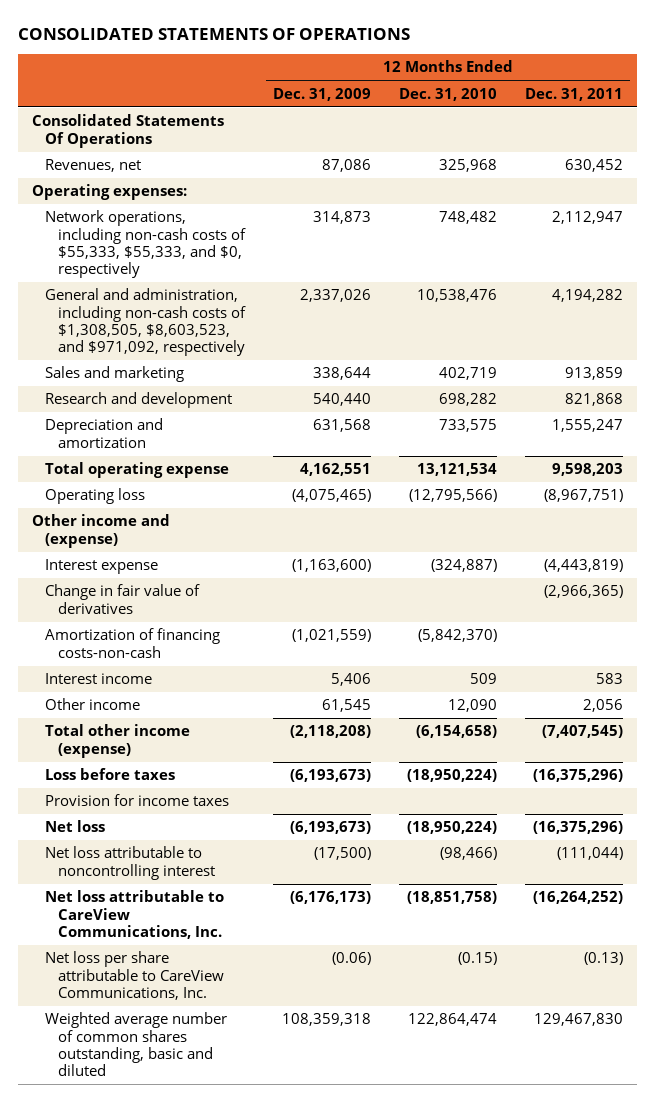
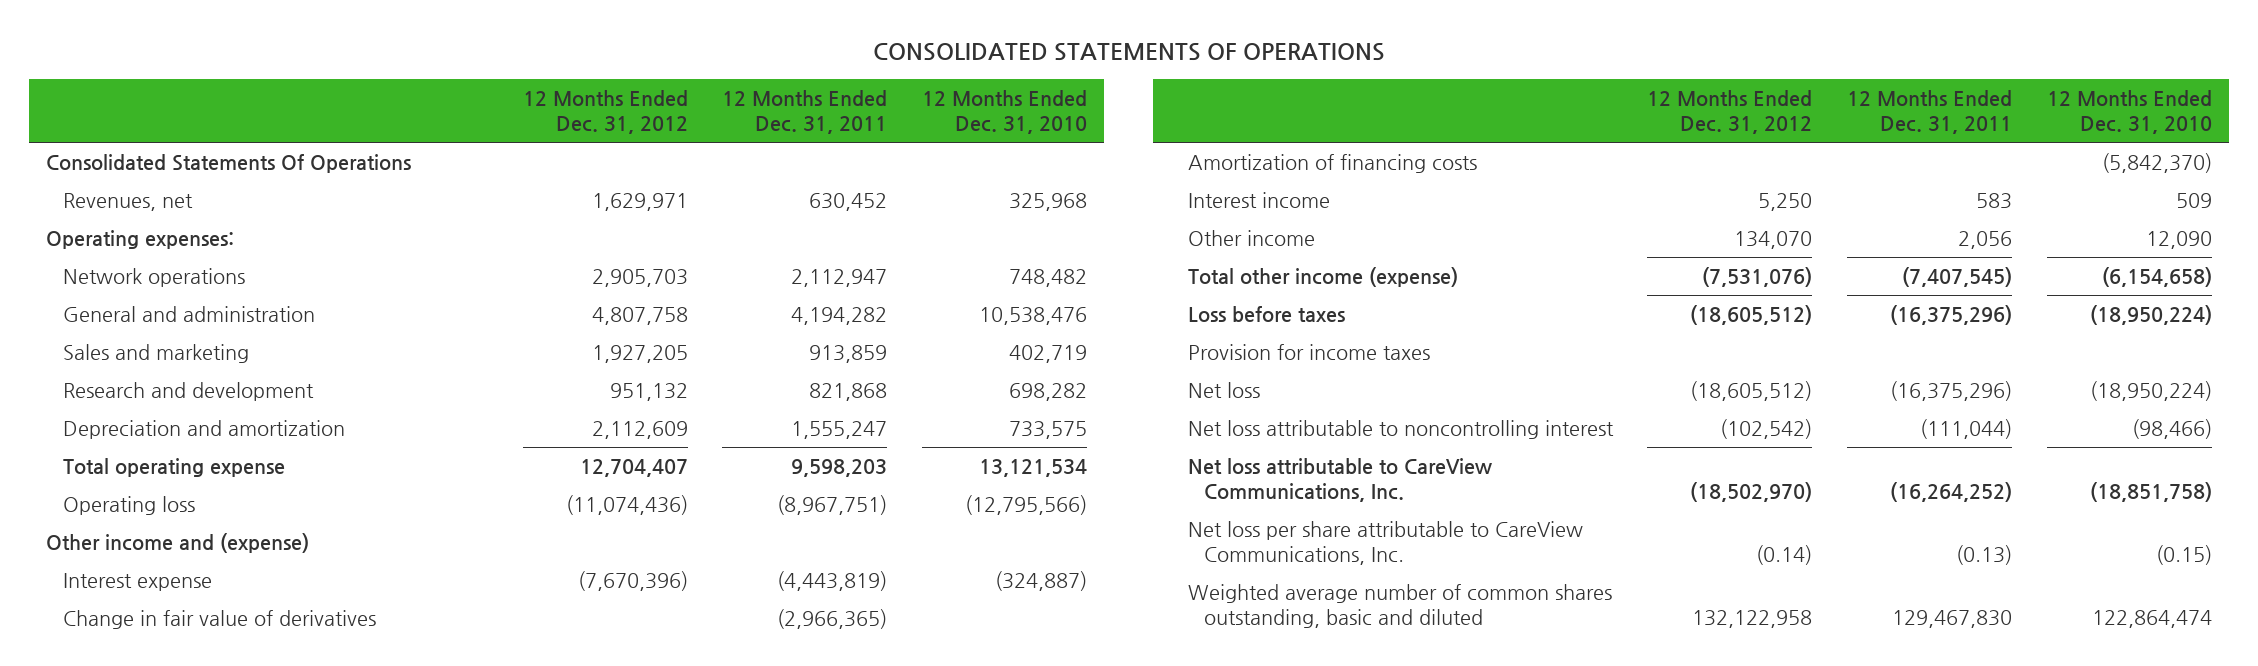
- | 12 Months Ended Dec. 31, 2009 | 12 Months Ended Dec. 31, 2010 | 12 Months Ended Dec. 31, 2011
+ | 12 Months Ended Dec. 31, 2012 | 12 Months Ended Dec. 31, 2011 | 12 Months Ended Dec. 31, 2010
- Network operations, including non-cash costs of $55,333, $55,333, and $0, respectively | 314,873 | 748,482 | 2,112,947
- General and administration, including non-cash costs of $1,308,505, $8,603,523, and $971,092, respectively | 2,337,026 | 10,538,476 | 4,194,282
+ Network operations | 2,905,703 | 2,112,947 | 748,482
+ General and administration | 4,807,758 | 4,194,282 | 10,538,476
- Amortization of financing costs-non-cash | (1,021,559) | (5,842,370) |
+ Amortization of financing costs | | | (5,842,370)

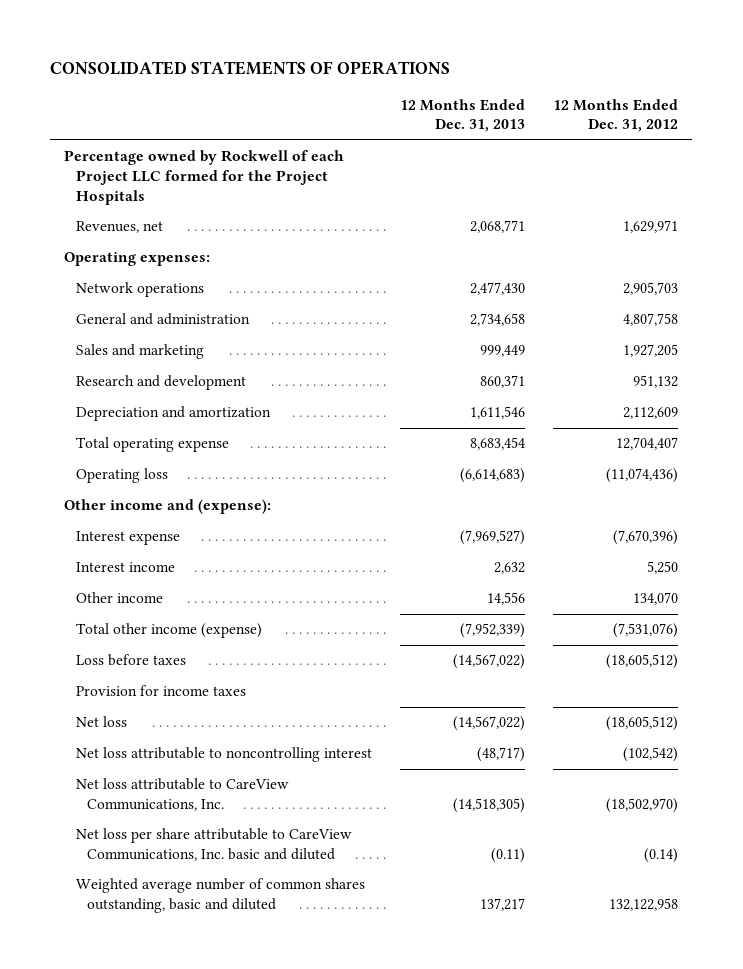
- | 12 Months Ended Dec. 31, 2012 | 12 Months Ended Dec. 31, 2011 | 12 Months Ended Dec. 31, 2010
+ | 12 Months Ended Dec. 31, 2013 | 12 Months Ended Dec. 31, 2012
- Consolidated Statements Of Operations
+ Percentage owned by Rockwell of each Project LLC formed for the Project Hospitals
- Other income and (expense)
+ Other income and (expense):
- Change in fair value of derivatives | | (2,966,365) |
- Amortization of financing costs | | | (5,842,370)
- Net loss per share attributable to CareView Communications, Inc. | (0.14) | (0.13) | (0.15)
+ Net loss per share attributable to CareView Communications, Inc. basic and diluted | (0.11) | (0.14)

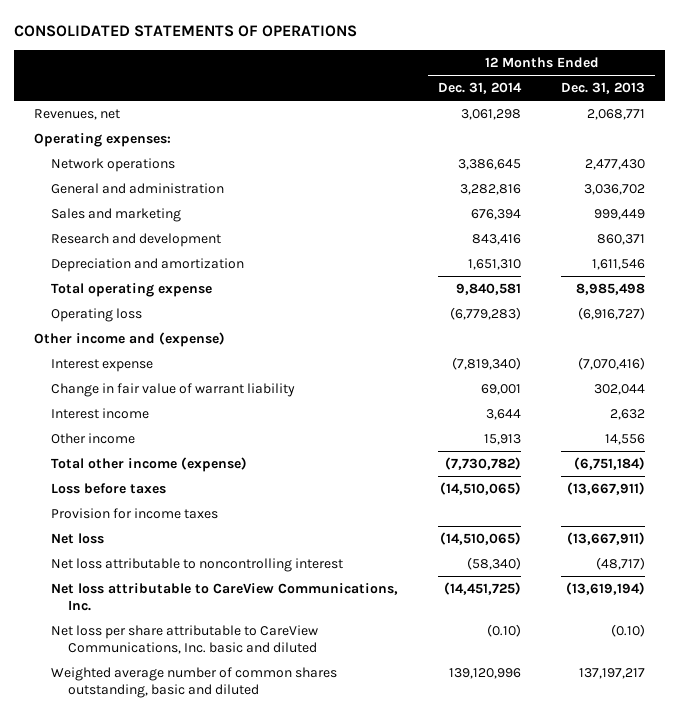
- | 12 Months Ended Dec. 31, 2013 | 12 Months Ended Dec. 31, 2012
+ | 12 Months Ended Dec. 31, 2014 | 12 Months Ended Dec. 31, 2013
- Percentage owned by Rockwell of each Project LLC formed for the Project Hospitals
- General and administration | 2,734,658 | 4,807,758
+ General and administration | 3,282,816 | 3,036,702
- Total operating expense | 8,683,454 | 12,704,407
- Operating loss | (6,614,683) | (11,074,436)
- Other income and (expense):
- Interest expense | (7,969,527) | (7,670,396)
+ Total operating expense | 9,840,581 | 8,985,498
+ Operating loss | (6,779,283) | (6,916,727)
+ Other income and (expense)
+ Interest expense | (7,819,340) | (7,070,416)
+ Change in fair value of warrant liability | 69,001 | 302,044
- Total other income (expense) | (7,952,339) | (7,531,076)
- Loss before taxes | (14,567,022) | (18,605,512)
+ Total other income (expense) | (7,730,782) | (6,751,184)
+ Loss before taxes | (14,510,065) | (13,667,911)
- Net loss | (14,567,022) | (18,605,512)
+ Net loss | (14,510,065) | (13,667,911)
- Net loss attributable to CareView Communications, Inc. | (14,518,305) | (18,502,970)
- Net loss per share attributable to CareView Communications, Inc. basic and diluted | (0.11) | (0.14)
- Weighted average number of common shares outstanding, basic and diluted | 137,217 | 132,122,958
+ Net loss attributable to CareView Communications, Inc. | (14,451,725) | (13,619,194)
+ Net loss per share attributable to CareView Communications, Inc. basic and diluted | (0.10) | (0.10)
+ Weighted average number of common shares outstanding, basic and diluted | 139,120,996 | 137,197,217

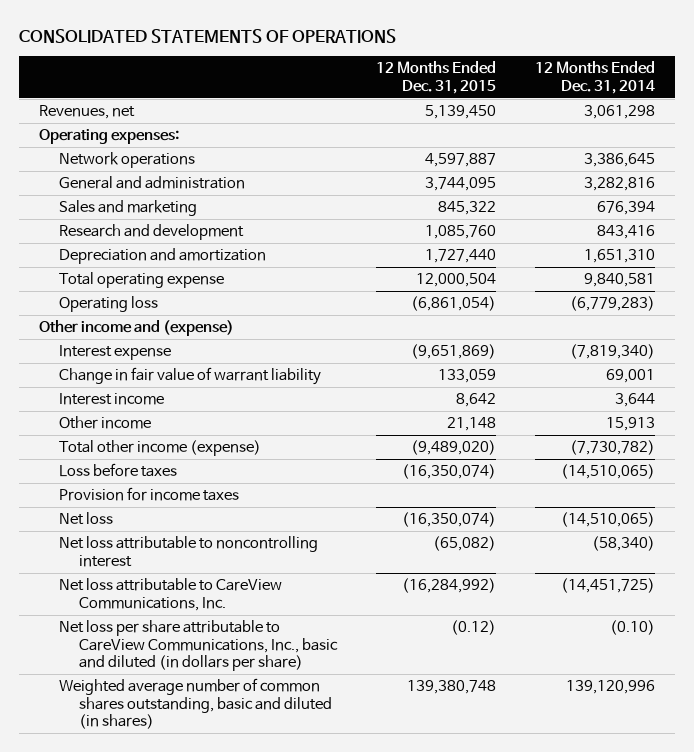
- | 12 Months Ended Dec. 31, 2014 | 12 Months Ended Dec. 31, 2013
+ | 12 Months Ended Dec. 31, 2015 | 12 Months Ended Dec. 31, 2014
- Net loss per share attributable to CareView Communications, Inc. basic and diluted | (0.10) | (0.10)
- Weighted average number of common shares outstanding, basic and diluted | 139,120,996 | 137,197,217
+ Net loss per share attributable to CareView Communications, Inc., basic and diluted (in dollars per share) | (0.12) | (0.10)
+ Weighted average number of common shares outstanding, basic and diluted (in shares) | 139,380,748 | 139,120,996

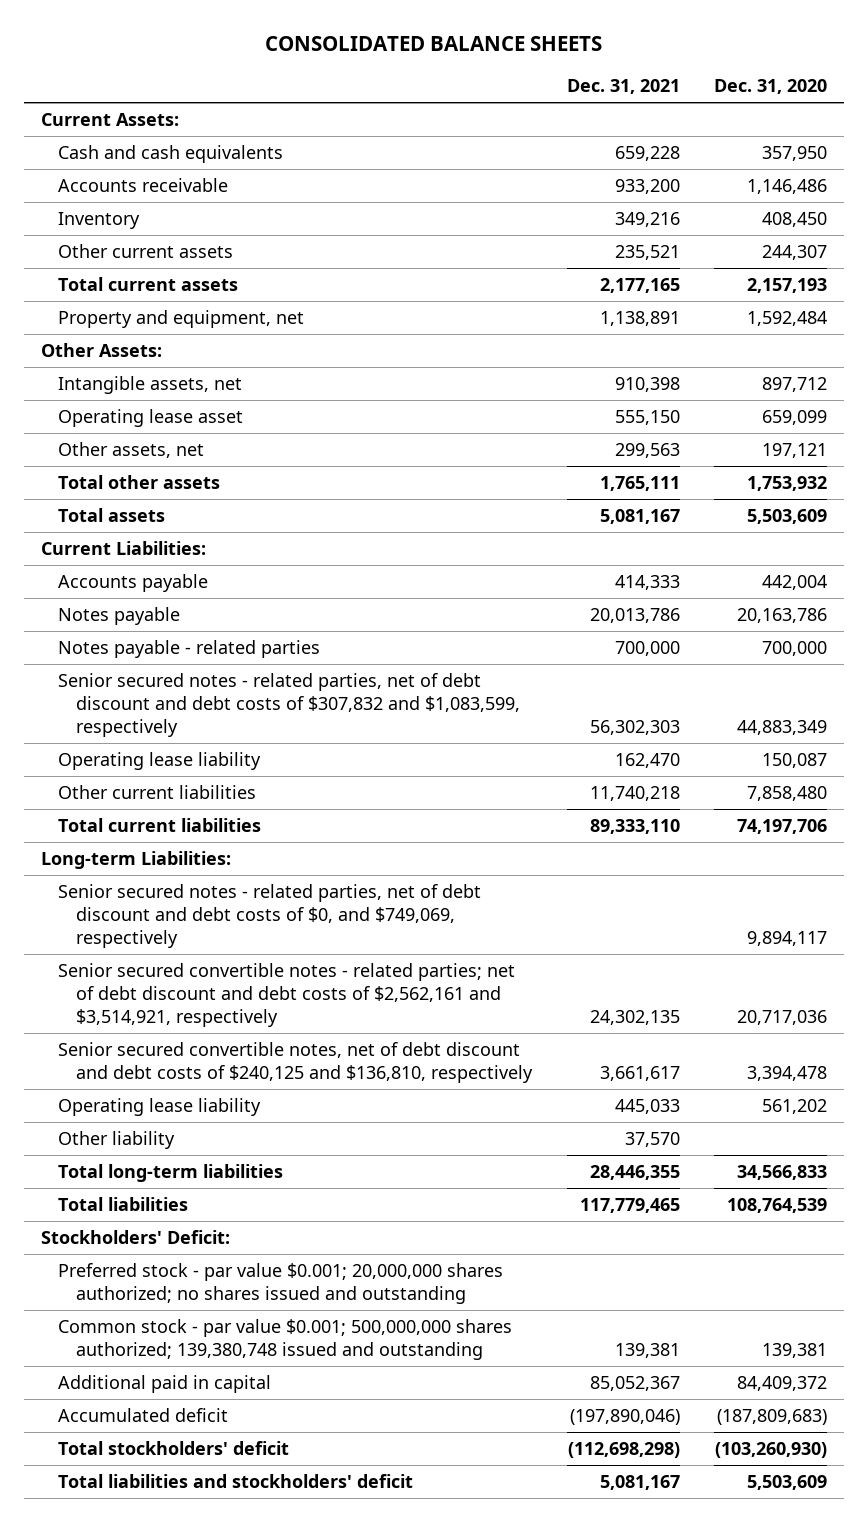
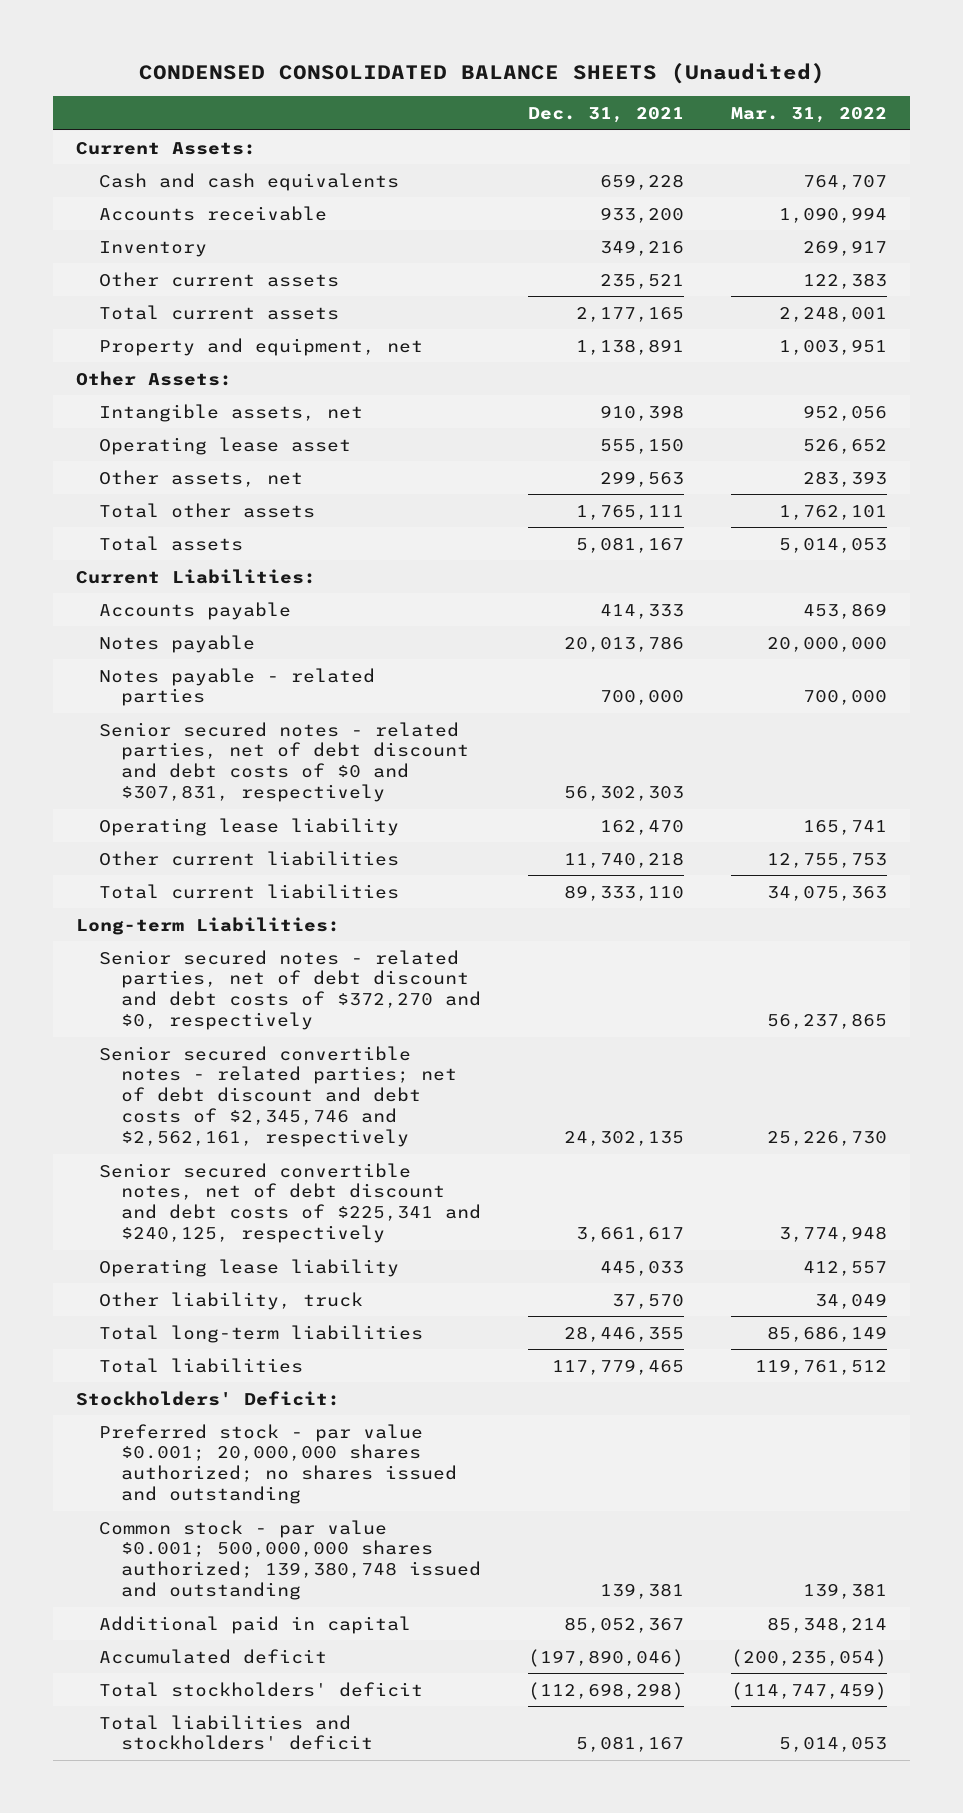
- CONSOLIDATED BALANCE SHEETS
+ CONDENSED CONSOLIDATED BALANCE SHEETS (Unaudited)
- | Dec. 31, 2021 | Dec. 31, 2020
+ | Dec. 31, 2021 | Mar. 31, 2022
- Senior secured notes - related parties, net of debt discount and debt costs of $307,832 and $1,083,599, respectively | 56,302,303 | 44,883,349
+ Senior secured notes - related parties, net of debt discount and debt costs of $0 and $307,831, respectively | 56,302,303 |
- Senior secured notes - related parties, net of debt discount and debt costs of $0, and $749,069, respectively | | 9,894,117
- Senior secured convertible notes - related parties; net of debt discount and debt costs of $2,562,161 and $3,514,921, respectively | 24,302,135 | 20,717,036
- Senior secured convertible notes, net of debt discount and debt costs of $240,125 and $136,810, respectively | 3,661,617 | 3,394,478
+ Senior secured notes - related parties, net of debt discount and debt costs of $372,270 and $0, respectively | | 56,237,865
+ Senior secured convertible notes - related parties; net of debt discount and debt costs of $2,345,746 and $2,562,161, respectively | 24,302,135 | 25,226,730
+ Senior secured convertible notes, net of debt discount and debt costs of $225,341 and $240,125, respectively | 3,661,617 | 3,774,948
- Other liability | 37,570 |
+ Other liability, truck | 37,570 | 34,049

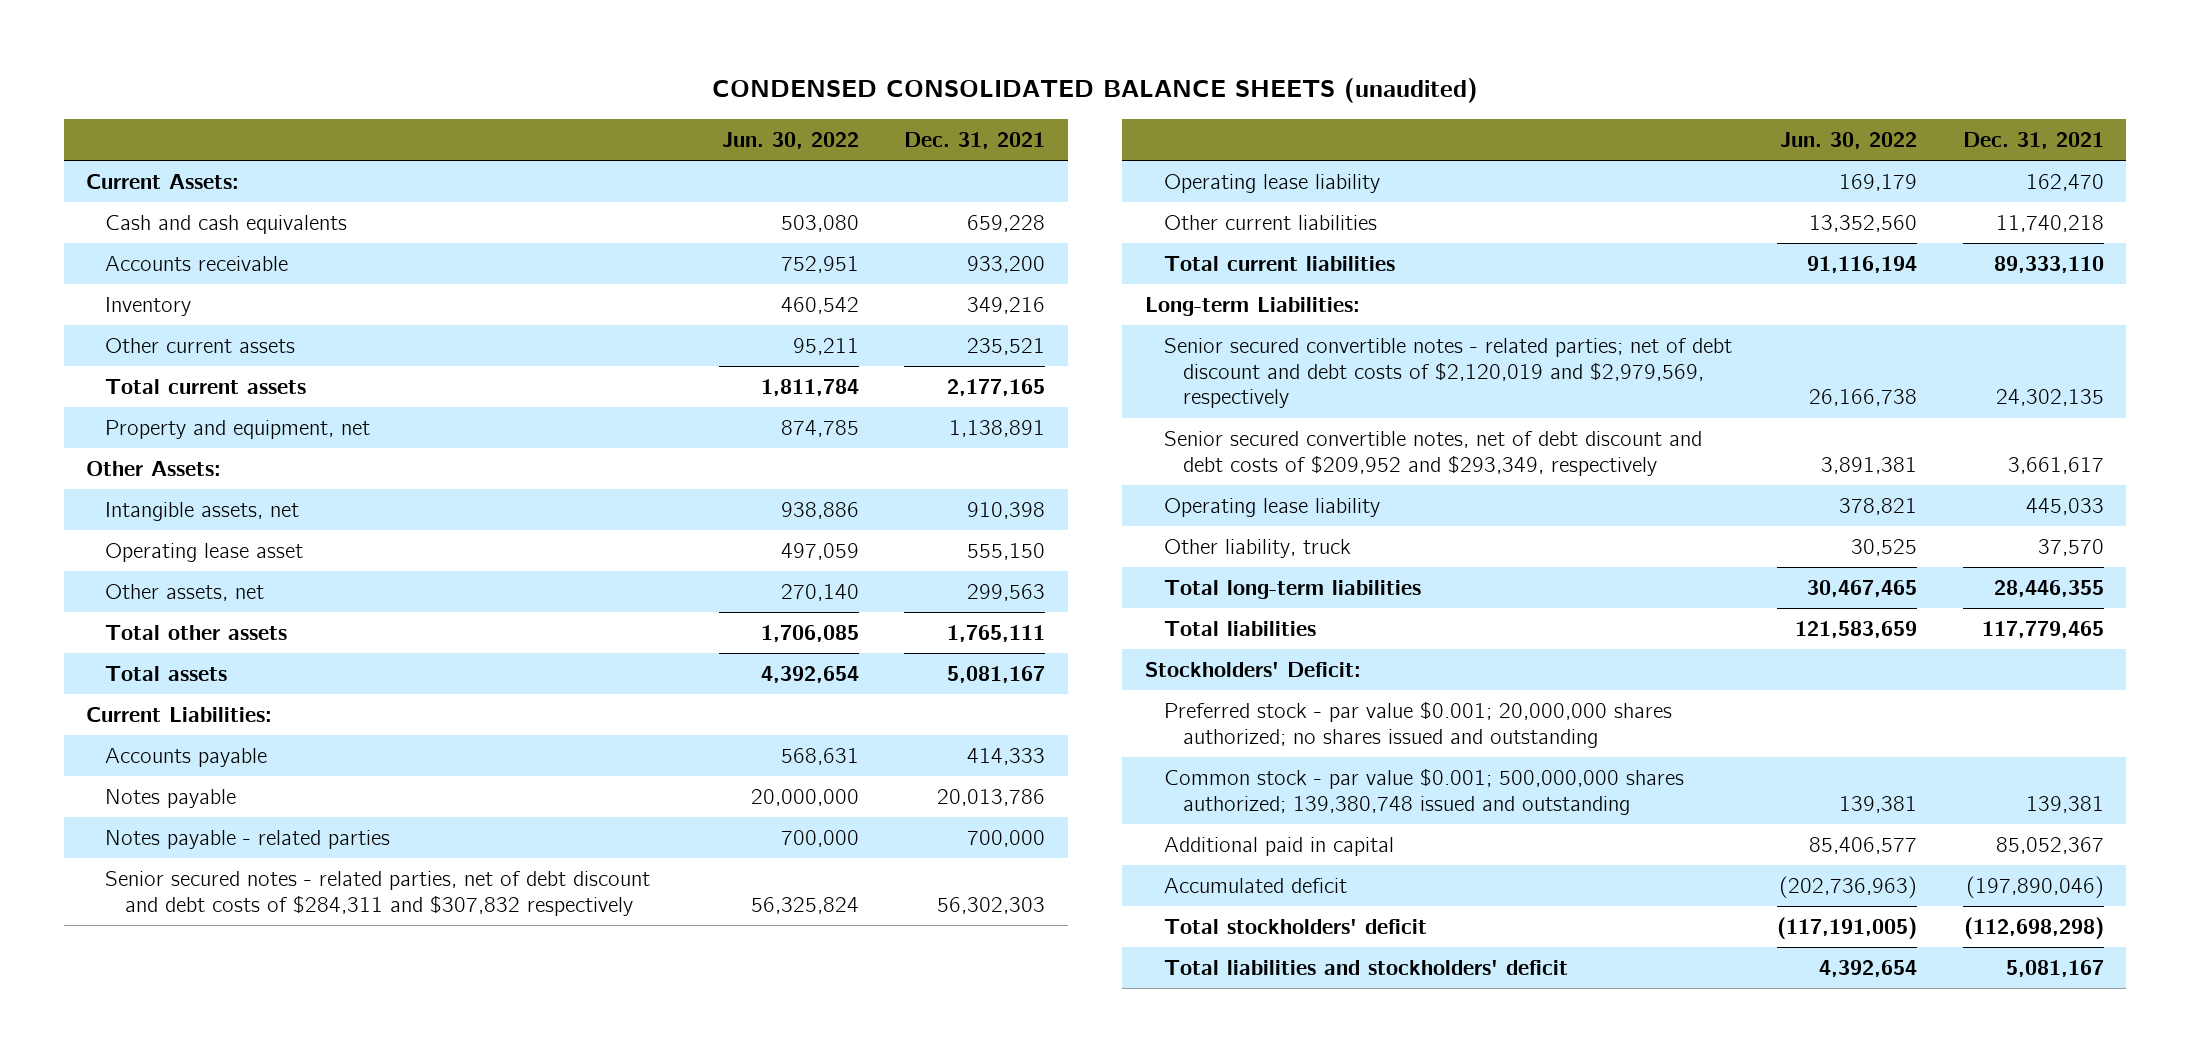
- CONDENSED CONSOLIDATED BALANCE SHEETS (Unaudited)
+ CONDENSED CONSOLIDATED BALANCE SHEETS (unaudited)
- | Dec. 31, 2021 | Mar. 31, 2022
+ | Jun. 30, 2022 | Dec. 31, 2021
- Senior secured notes - related parties, net of debt discount and debt costs of $0 and $307,831, respectively | 56,302,303 |
+ Senior secured notes - related parties, net of debt discount and debt costs of $284,311 and $307,832 respectively | 56,325,824 | 56,302,303
- Senior secured notes - related parties, net of debt discount and debt costs of $372,270 and $0, respectively | | 56,237,865
- Senior secured convertible notes - related parties; net of debt discount and debt costs of $2,345,746 and $2,562,161, respectively | 24,302,135 | 25,226,730
- Senior secured convertible notes, net of debt discount and debt costs of $225,341 and $240,125, respectively | 3,661,617 | 3,774,948
+ Senior secured convertible notes - related parties; net of debt discount and debt costs of $2,120,019 and $2,979,569, respectively | 26,166,738 | 24,302,135
+ Senior secured convertible notes, net of debt discount and debt costs of $209,952 and $293,349, respectively | 3,891,381 | 3,661,617

